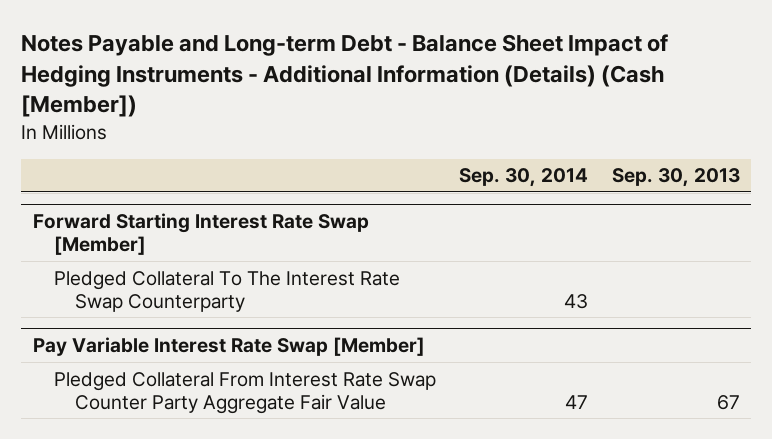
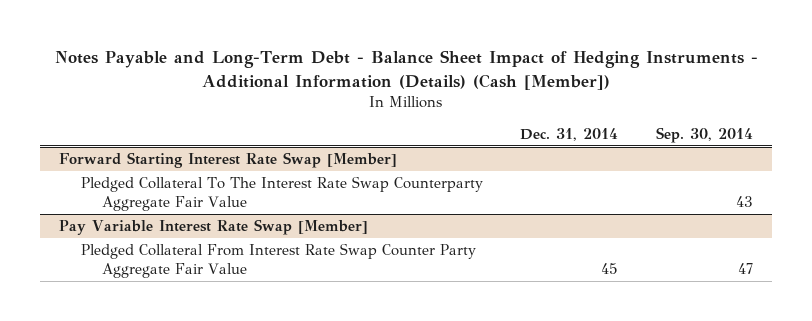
- Notes Payable and Long-term Debt - Balance Sheet Impact of Hedging Instruments - Additional Information (Details) (Cash [Member])
+ Notes Payable and Long-Term Debt - Balance Sheet Impact of Hedging Instruments - Additional Information (Details) (Cash [Member])
- | Sep. 30, 2014 | Sep. 30, 2013
+ | Dec. 31, 2014 | Sep. 30, 2014
@ Forward Starting Interest Rate Swap [Member]
- Pledged Collateral To The Interest Rate Swap Counterparty | 43 |
+ Pledged Collateral To The Interest Rate Swap Counterparty Aggregate Fair Value | | 43

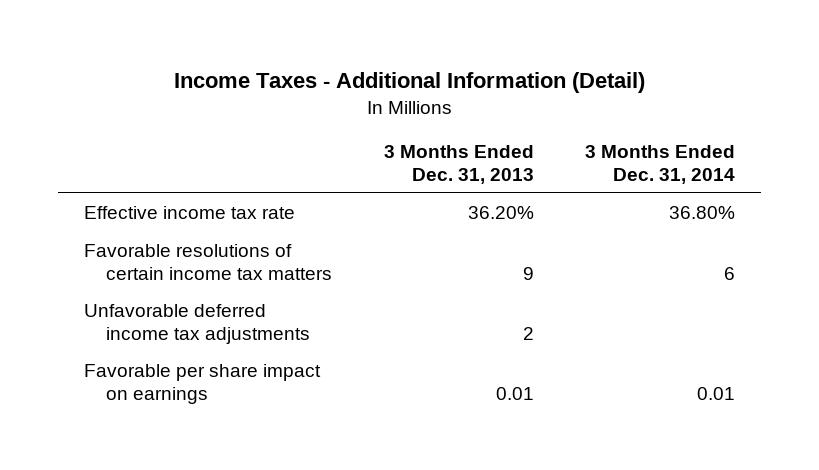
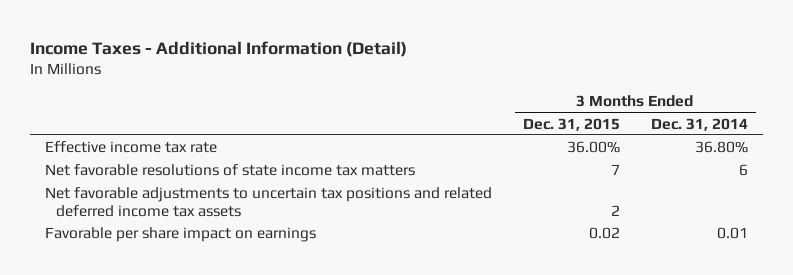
- | 3 Months Ended Dec. 31, 2013 | 3 Months Ended Dec. 31, 2014
+ | 3 Months Ended Dec. 31, 2015 | 3 Months Ended Dec. 31, 2014
- Favorable resolutions of certain income tax matters | 9 | 6
- Unfavorable deferred income tax adjustments | 2 |
+ Net favorable resolutions of state income tax matters | 7 | 6
+ Net favorable adjustments to uncertain tax positions and related deferred income tax assets | 2 |

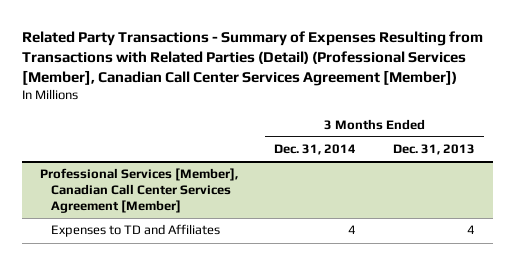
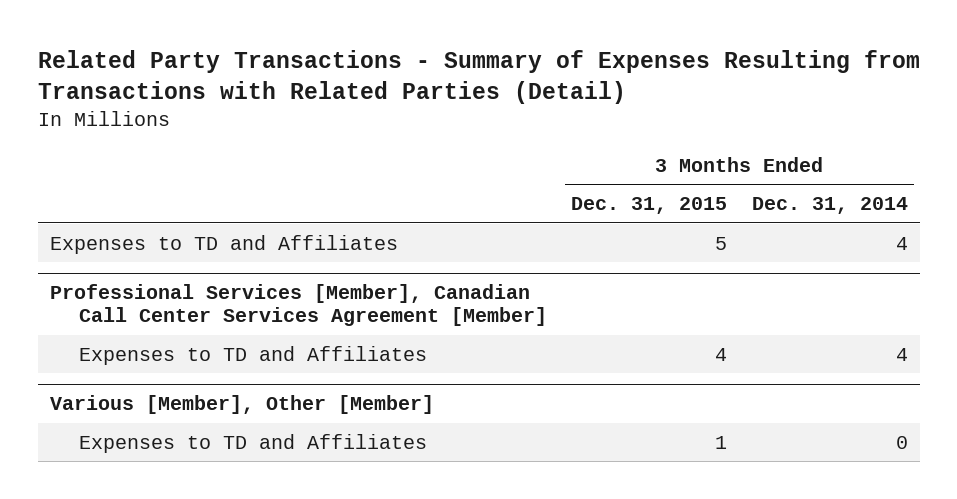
- Related Party Transactions - Summary of Expenses Resulting from Transactions with Related Parties (Detail) (Professional Services [Member], Canadian Call Center Services Agreement [Member])
+ Related Party Transactions - Summary of Expenses Resulting from Transactions with Related Parties (Detail)
- | 3 Months Ended Dec. 31, 2014 | 3 Months Ended Dec. 31, 2013
+ | 3 Months Ended Dec. 31, 2015 | 3 Months Ended Dec. 31, 2014
+ Expenses to TD and Affiliates | 5 | 4
+ Various [Member], Other [Member]
+ Expenses to TD and Affiliates | 1 | 0

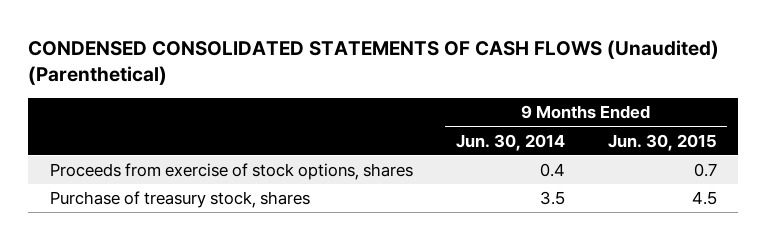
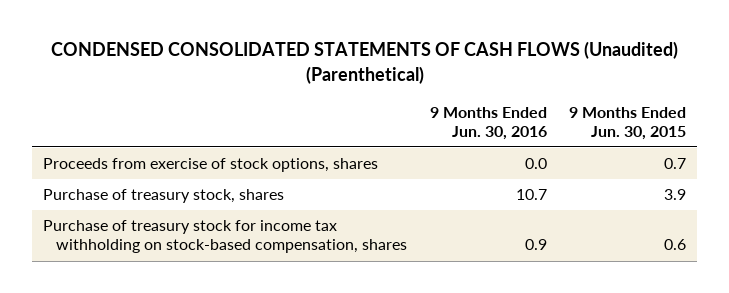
- | 9 Months Ended Jun. 30, 2014 | 9 Months Ended Jun. 30, 2015
+ | 9 Months Ended Jun. 30, 2016 | 9 Months Ended Jun. 30, 2015
- Purchase of treasury stock, shares | 3.5 | 4.5
+ Purchase of treasury stock, shares | 10.7 | 3.9
+ Purchase of treasury stock for income tax withholding on stock-based compensation, shares | 0.9 | 0.6

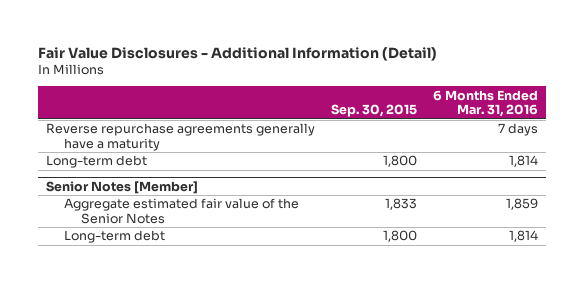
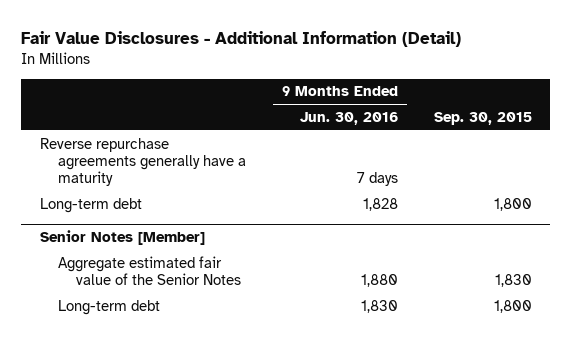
- | Sep. 30, 2015 | 6 Months Ended Mar. 31, 2016
+ | 9 Months Ended Jun. 30, 2016 | Sep. 30, 2015
@ Senior Notes [Member]
- Aggregate estimated fair value of the Senior Notes | 1,833 | 1,859
+ Aggregate estimated fair value of the Senior Notes | 1,880 | 1,830

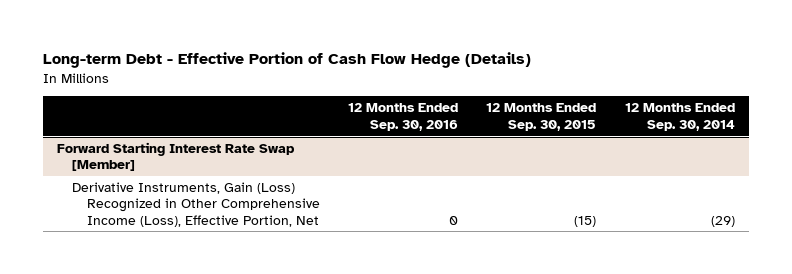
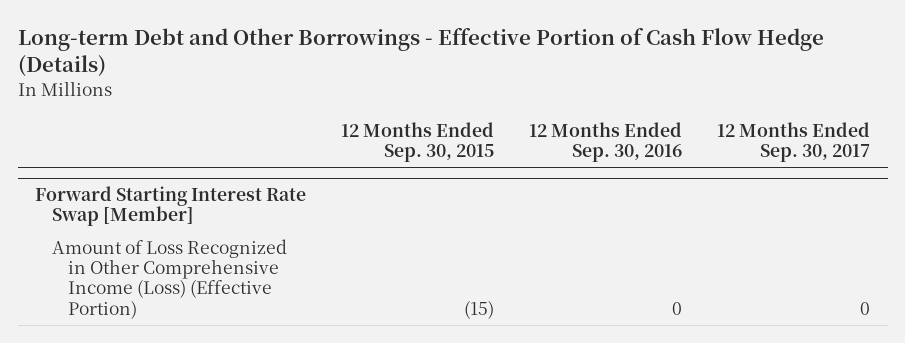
- Long-term Debt - Effective Portion of Cash Flow Hedge (Details)
+ Long-term Debt and Other Borrowings - Effective Portion of Cash Flow Hedge (Details)
- | 12 Months Ended Sep. 30, 2016 | 12 Months Ended Sep. 30, 2015 | 12 Months Ended Sep. 30, 2014
+ | 12 Months Ended Sep. 30, 2015 | 12 Months Ended Sep. 30, 2016 | 12 Months Ended Sep. 30, 2017
@ Forward Starting Interest Rate Swap [Member]
- Derivative Instruments, Gain (Loss) Recognized in Other Comprehensive Income (Loss), Effective Portion, Net | 0 | (15) | (29)
+ Amount of Loss Recognized in Other Comprehensive Income (Loss) (Effective Portion) | (15) | 0 | 0

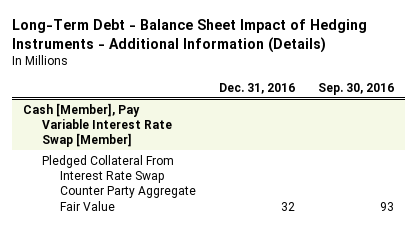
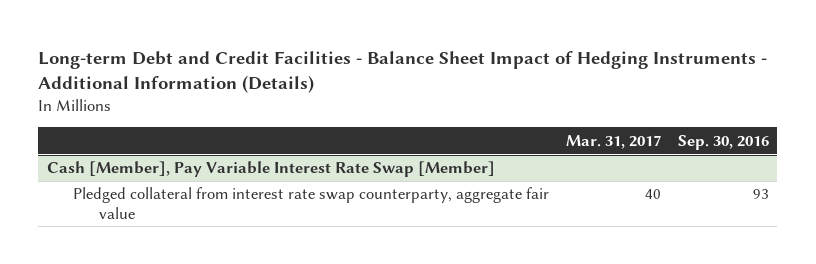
- Long-Term Debt - Balance Sheet Impact of Hedging Instruments - Additional Information (Details)
+ Long-term Debt and Credit Facilities - Balance Sheet Impact of Hedging Instruments - Additional Information (Details)
- | Dec. 31, 2016 | Sep. 30, 2016
+ | Mar. 31, 2017 | Sep. 30, 2016
@ Cash [Member], Pay Variable Interest Rate Swap [Member]
- Pledged Collateral From Interest Rate Swap Counter Party Aggregate Fair Value | 32 | 93
+ Pledged collateral from interest rate swap counterparty, aggregate fair value | 40 | 93

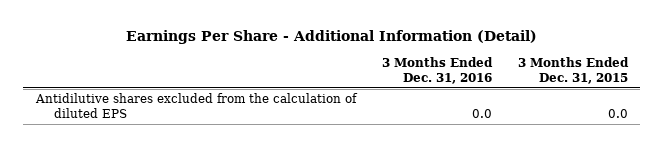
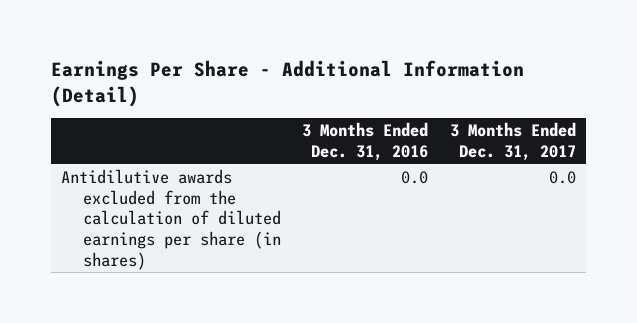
- | 3 Months Ended Dec. 31, 2016 | 3 Months Ended Dec. 31, 2015
+ | 3 Months Ended Dec. 31, 2016 | 3 Months Ended Dec. 31, 2017
- Antidilutive shares excluded from the calculation of diluted EPS | 0.0 | 0.0
+ Antidilutive awards excluded from the calculation of diluted earnings per share (in shares) | 0.0 | 0.0

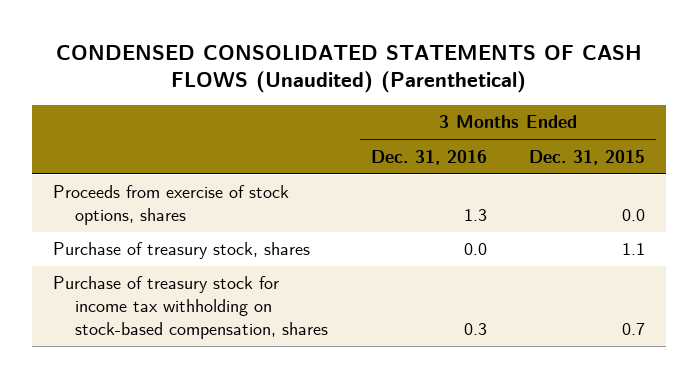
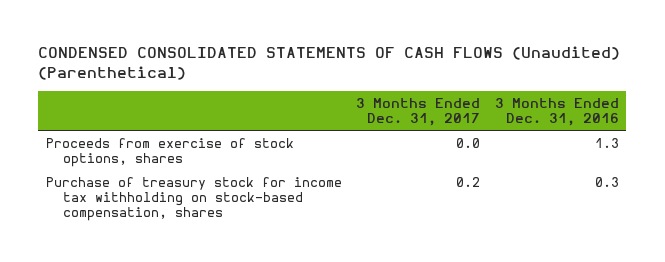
- | 3 Months Ended Dec. 31, 2016 | 3 Months Ended Dec. 31, 2015
+ | 3 Months Ended Dec. 31, 2017 | 3 Months Ended Dec. 31, 2016
- Purchase of treasury stock, shares | 0.0 | 1.1

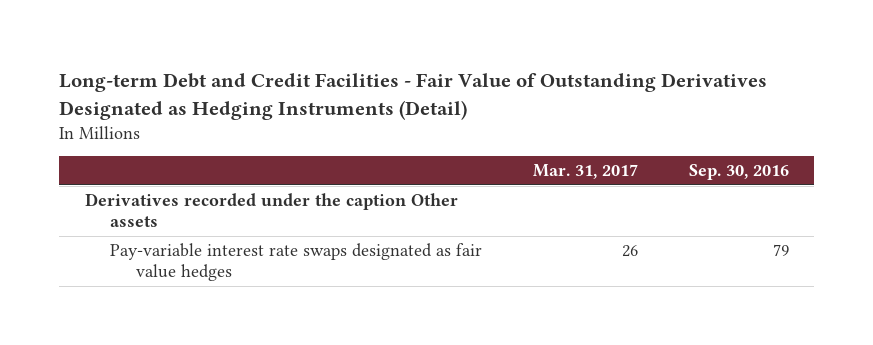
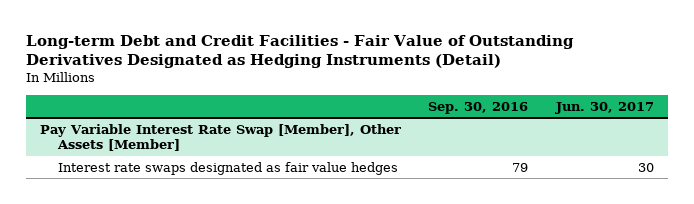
- | Mar. 31, 2017 | Sep. 30, 2016
+ | Sep. 30, 2016 | Jun. 30, 2017
- Derivatives recorded under the caption Other assets
- Pay-variable interest rate swaps designated as fair value hedges | 26 | 79
+ Pay Variable Interest Rate Swap [Member], Other Assets [Member]
+ Interest rate swaps designated as fair value hedges | 79 | 30

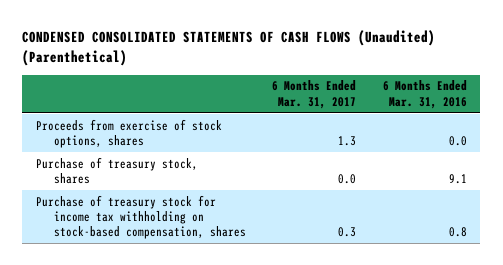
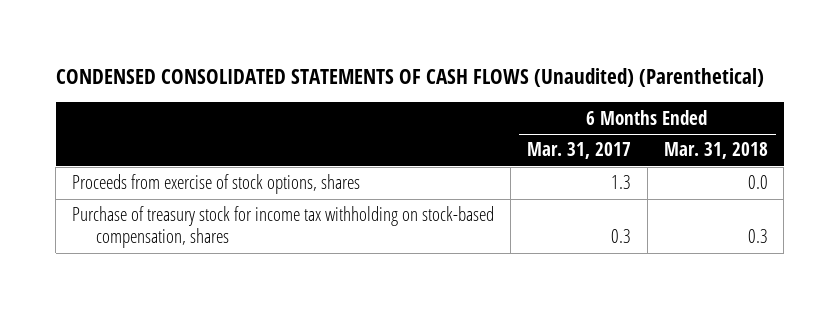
- | 6 Months Ended Mar. 31, 2017 | 6 Months Ended Mar. 31, 2016
+ | 6 Months Ended Mar. 31, 2017 | 6 Months Ended Mar. 31, 2018
- Purchase of treasury stock, shares | 0.0 | 9.1

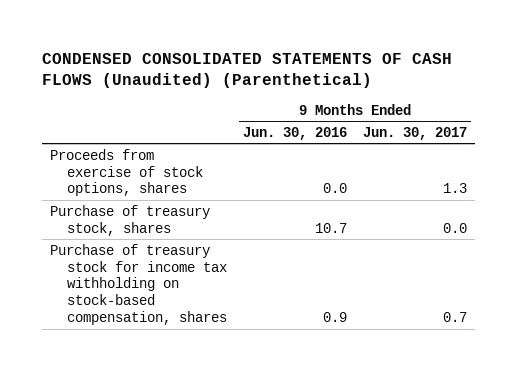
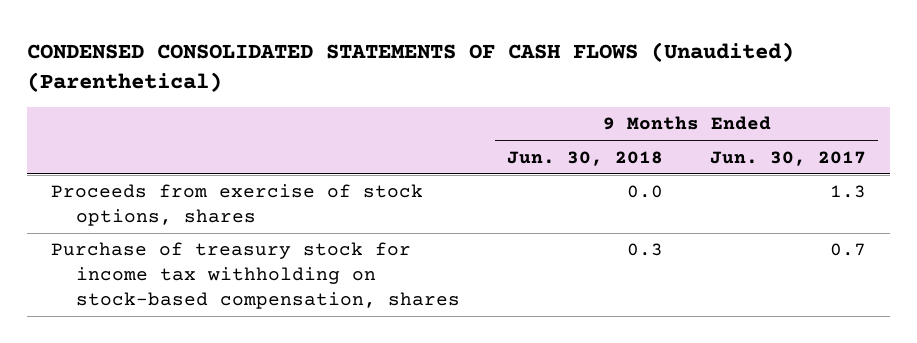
- | 9 Months Ended Jun. 30, 2016 | 9 Months Ended Jun. 30, 2017
+ | 9 Months Ended Jun. 30, 2018 | 9 Months Ended Jun. 30, 2017
- Purchase of treasury stock, shares | 10.7 | 0.0

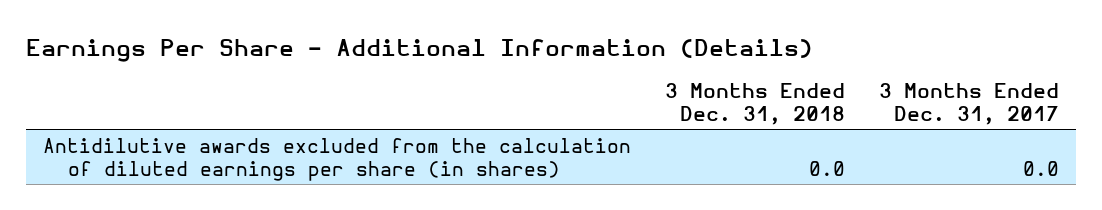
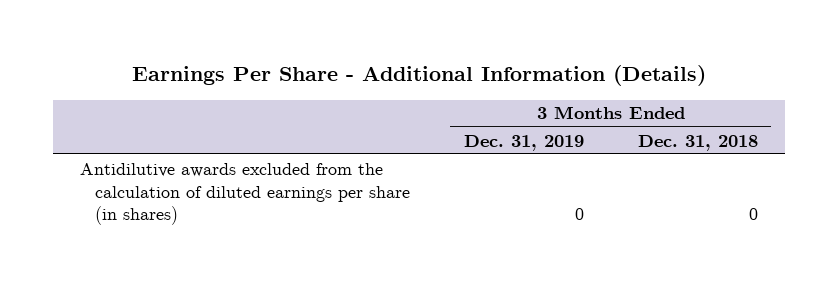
- | 3 Months Ended Dec. 31, 2018 | 3 Months Ended Dec. 31, 2017
+ | 3 Months Ended Dec. 31, 2019 | 3 Months Ended Dec. 31, 2018
- Antidilutive awards excluded from the calculation of diluted earnings per share (in shares) | 0.0 | 0.0
+ Antidilutive awards excluded from the calculation of diluted earnings per share (in shares) | 0 | 0

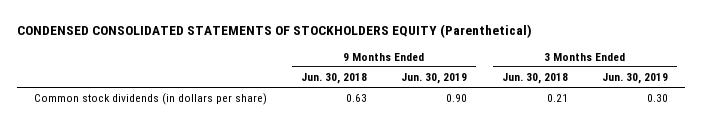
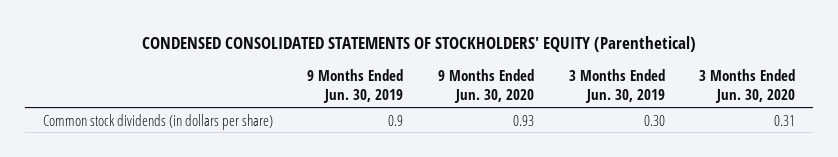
- CONDENSED CONSOLIDATED STATEMENTS OF STOCKHOLDERS EQUITY (Parenthetical)
+ CONDENSED CONSOLIDATED STATEMENTS OF STOCKHOLDERS' EQUITY (Parenthetical)
- | 9 Months Ended Jun. 30, 2018 | 9 Months Ended Jun. 30, 2019 | 3 Months Ended Jun. 30, 2018 | 3 Months Ended Jun. 30, 2019
+ | 9 Months Ended Jun. 30, 2019 | 9 Months Ended Jun. 30, 2020 | 3 Months Ended Jun. 30, 2019 | 3 Months Ended Jun. 30, 2020
- Common stock dividends (in dollars per share) | 0.63 | 0.90 | 0.21 | 0.30
+ Common stock dividends (in dollars per share) | 0.9 | 0.93 | 0.30 | 0.31

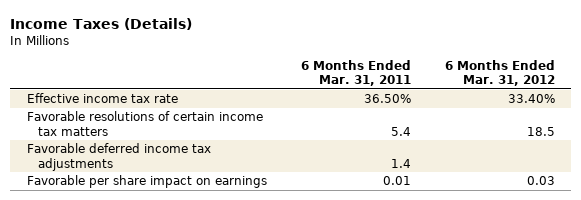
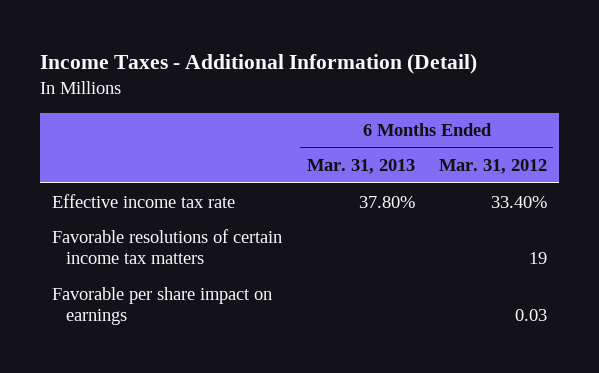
- Income Taxes (Details)
+ Income Taxes - Additional Information (Detail)
- | 6 Months Ended Mar. 31, 2011 | 6 Months Ended Mar. 31, 2012
+ | 6 Months Ended Mar. 31, 2013 | 6 Months Ended Mar. 31, 2012
- Favorable resolutions of certain income tax matters | 5.4 | 18.5
- Favorable deferred income tax adjustments | 1.4 |
+ Favorable resolutions of certain income tax matters | | 19

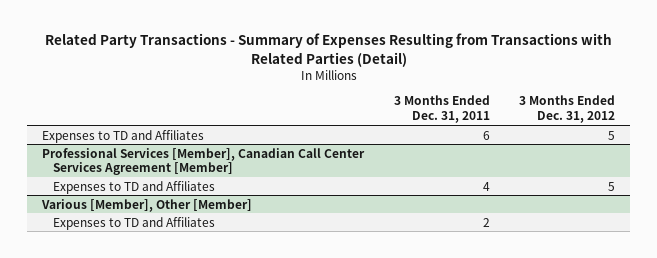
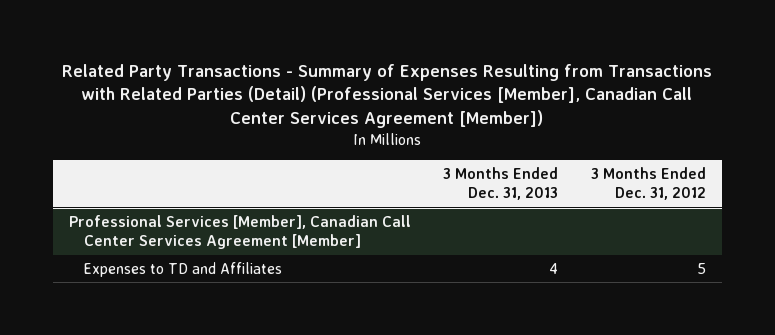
- Related Party Transactions - Summary of Expenses Resulting from Transactions with Related Parties (Detail)
+ Related Party Transactions - Summary of Expenses Resulting from Transactions with Related Parties (Detail) (Professional Services [Member], Canadian Call Center Services Agreement [Member])
- | 3 Months Ended Dec. 31, 2011 | 3 Months Ended Dec. 31, 2012
+ | 3 Months Ended Dec. 31, 2013 | 3 Months Ended Dec. 31, 2012
- Expenses to TD and Affiliates | 6 | 5
- Various [Member], Other [Member]
- Expenses to TD and Affiliates | 2 |

